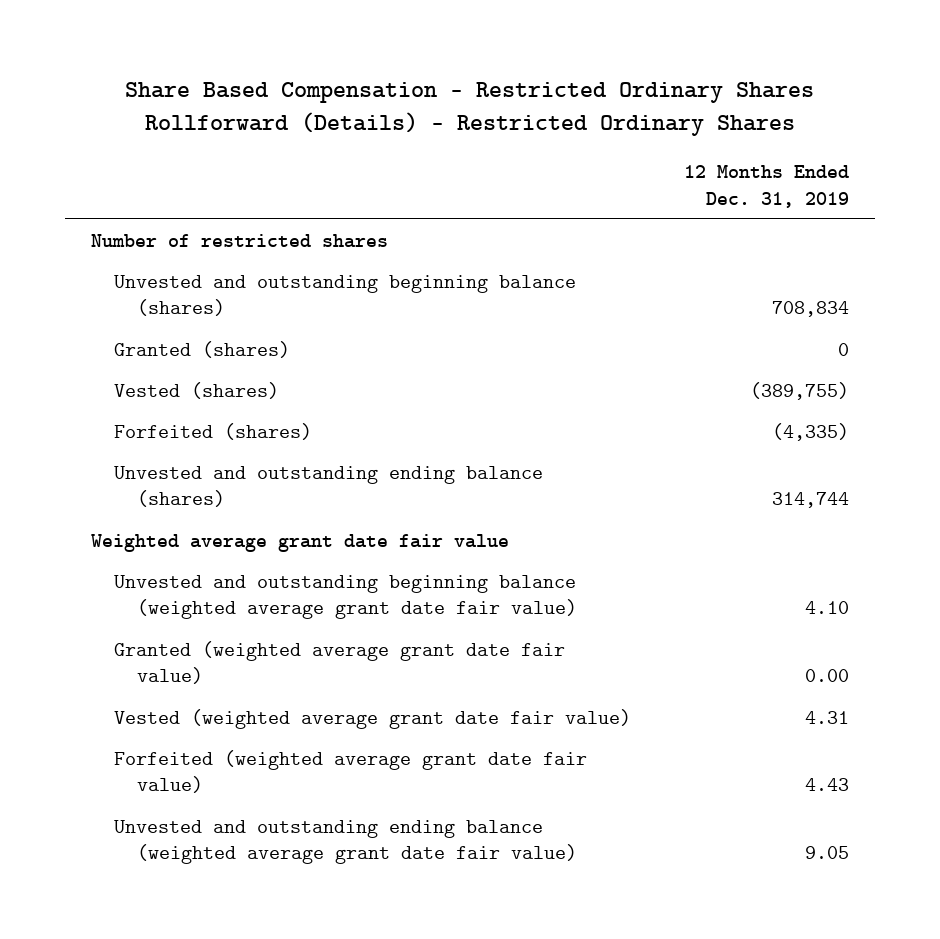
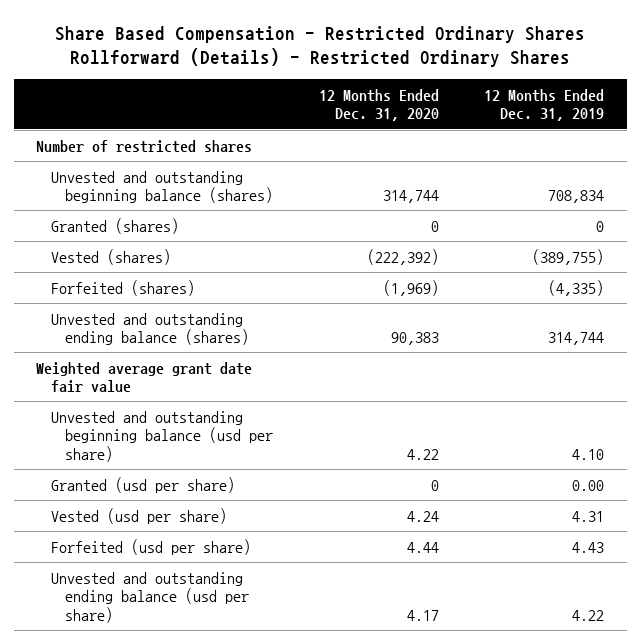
- | 12 Months Ended Dec. 31, 2019
+ | 12 Months Ended Dec. 31, 2020 | 12 Months Ended Dec. 31, 2019
- Unvested and outstanding beginning balance (weighted average grant date fair value) | 4.10
- Granted (weighted average grant date fair value) | 0.00
- Vested (weighted average grant date fair value) | 4.31
- Forfeited (weighted average grant date fair value) | 4.43
- Unvested and outstanding ending balance (weighted average grant date fair value) | 9.05
+ Unvested and outstanding beginning balance (usd per share) | 4.22 | 4.10
+ Granted (usd per share) | 0 | 0.00
+ Vested (usd per share) | 4.24 | 4.31
+ Forfeited (usd per share) | 4.44 | 4.43
+ Unvested and outstanding ending balance (usd per share) | 4.17 | 4.22

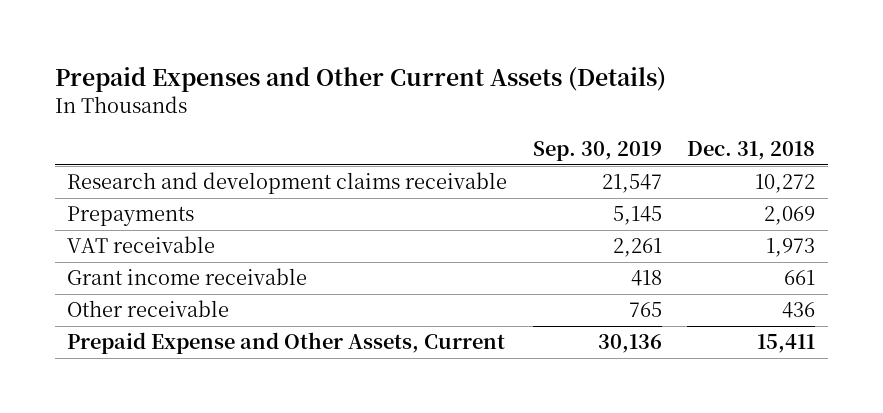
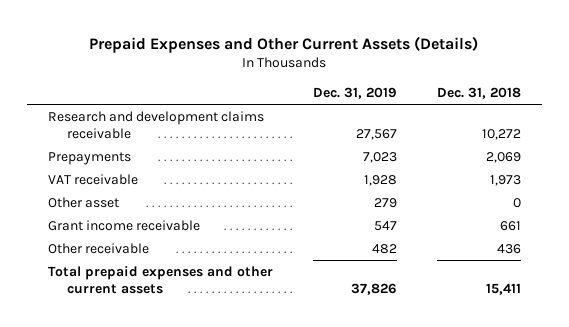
- | Sep. 30, 2019 | Dec. 31, 2018
+ | Dec. 31, 2019 | Dec. 31, 2018
+ Other asset | 279 | 0
- Prepaid Expense and Other Assets, Current | 30,136 | 15,411
+ Total prepaid expenses and other current assets | 37,826 | 15,411

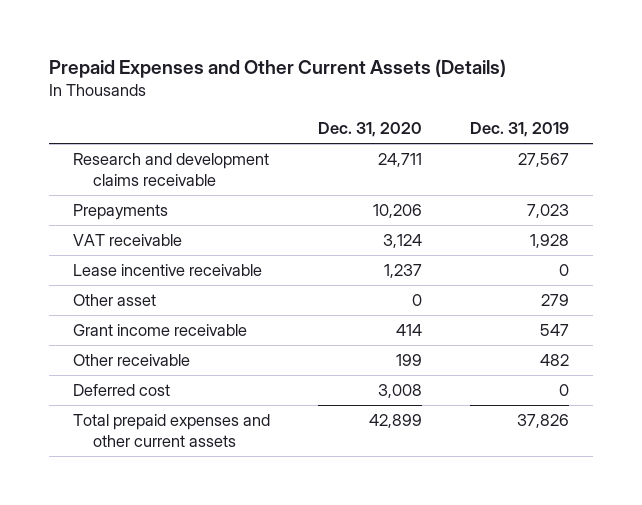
- | Dec. 31, 2019 | Dec. 31, 2018
+ | Dec. 31, 2020 | Dec. 31, 2019
+ Lease incentive receivable | 1,237 | 0
+ Deferred cost | 3,008 | 0

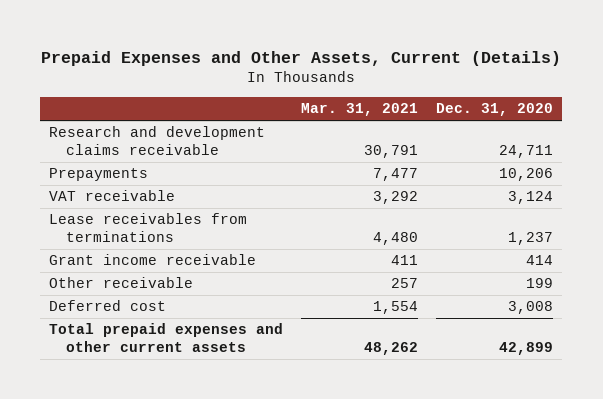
- Prepaid Expenses and Other Current Assets (Details)
+ Prepaid Expenses and Other Assets, Current (Details)
- | Dec. 31, 2020 | Dec. 31, 2019
+ | Mar. 31, 2021 | Dec. 31, 2020
- Lease incentive receivable | 1,237 | 0
- Other asset | 0 | 279
+ Lease receivables from terminations | 4,480 | 1,237

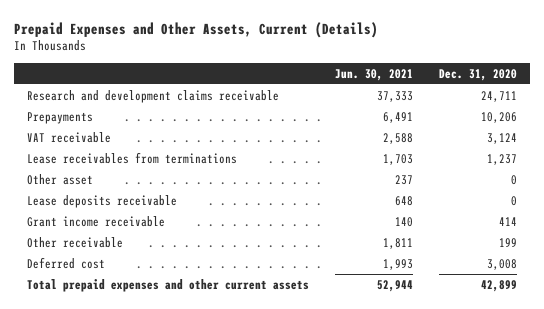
- | Mar. 31, 2021 | Dec. 31, 2020
+ | Jun. 30, 2021 | Dec. 31, 2020
+ Other asset | 237 | 0
+ Lease deposits receivable | 648 | 0

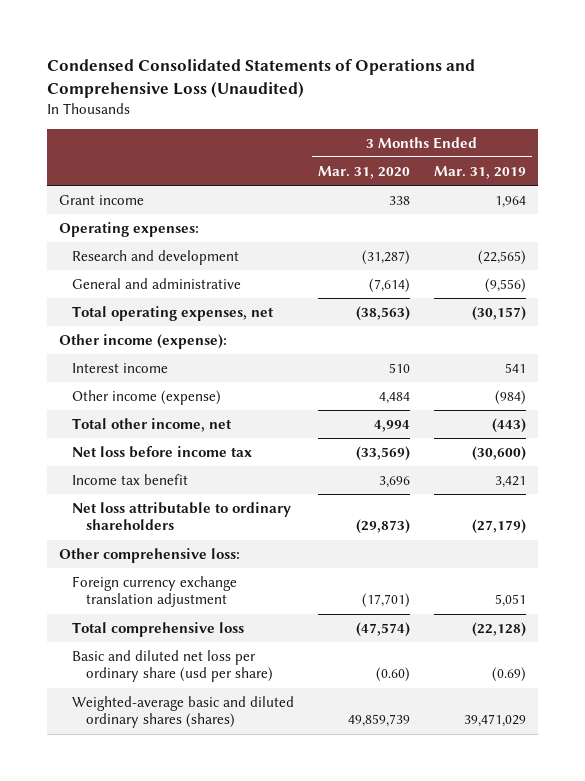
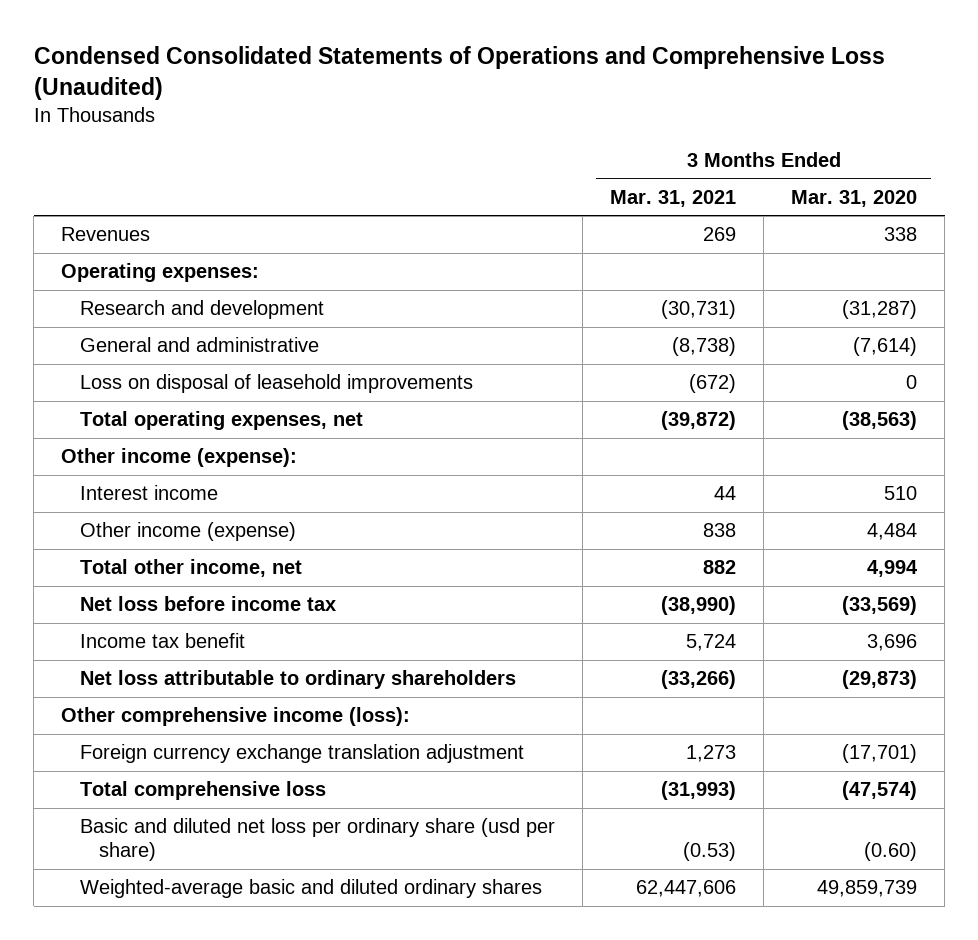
- | 3 Months Ended Mar. 31, 2020 | 3 Months Ended Mar. 31, 2019
+ | 3 Months Ended Mar. 31, 2021 | 3 Months Ended Mar. 31, 2020
- Grant income | 338 | 1,964
+ Revenues | 269 | 338
+ Loss on disposal of leasehold improvements | (672) | 0
- Other comprehensive loss:
+ Other comprehensive income (loss):
- Weighted-average basic and diluted ordinary shares (shares) | 49,859,739 | 39,471,029
+ Weighted-average basic and diluted ordinary shares | 62,447,606 | 49,859,739

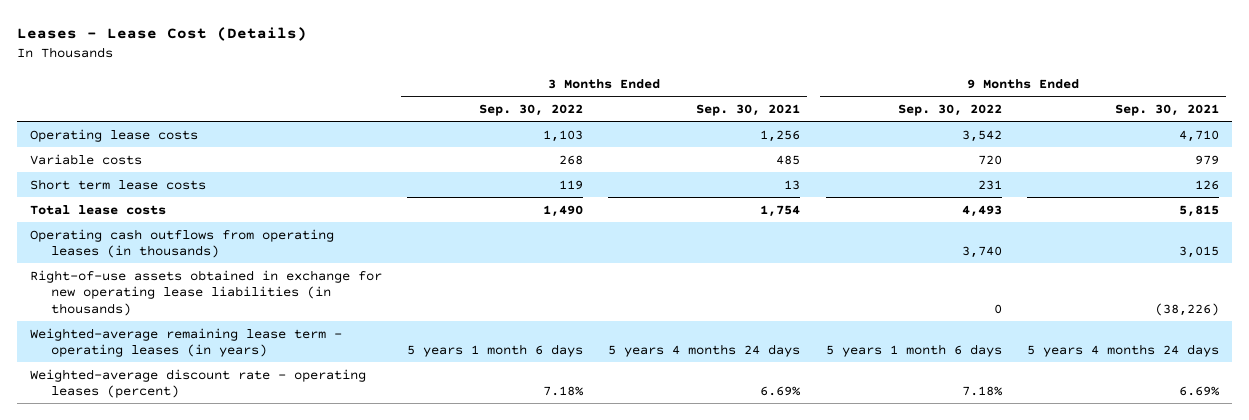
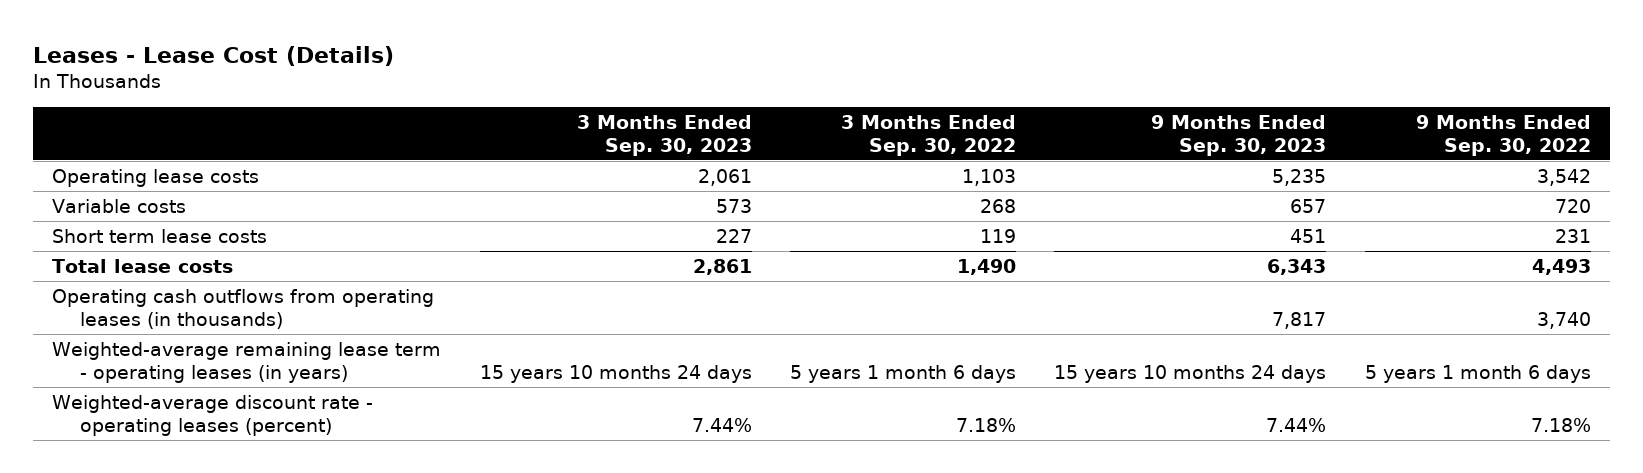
- | 3 Months Ended Sep. 30, 2022 | 3 Months Ended Sep. 30, 2021 | 9 Months Ended Sep. 30, 2022 | 9 Months Ended Sep. 30, 2021
+ | 3 Months Ended Sep. 30, 2023 | 3 Months Ended Sep. 30, 2022 | 9 Months Ended Sep. 30, 2023 | 9 Months Ended Sep. 30, 2022
- Right-of-use assets obtained in exchange for new operating lease liabilities (in thousands) | | | 0 | (38,226)

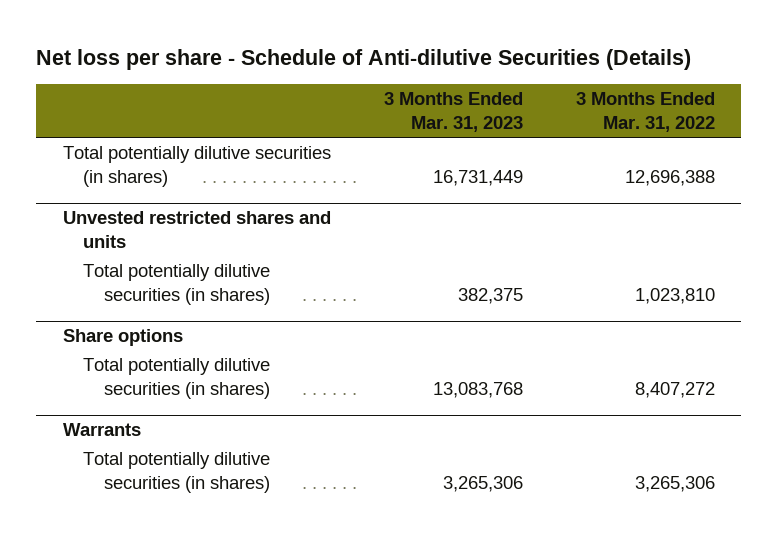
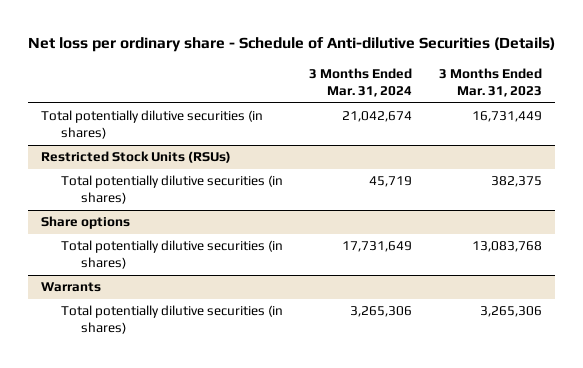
- Net loss per share - Schedule of Anti-dilutive Securities (Details)
+ Net loss per ordinary share - Schedule of Anti-dilutive Securities (Details)
- | 3 Months Ended Mar. 31, 2023 | 3 Months Ended Mar. 31, 2022
+ | 3 Months Ended Mar. 31, 2024 | 3 Months Ended Mar. 31, 2023
- Unvested restricted shares and units
+ Restricted Stock Units (RSUs)

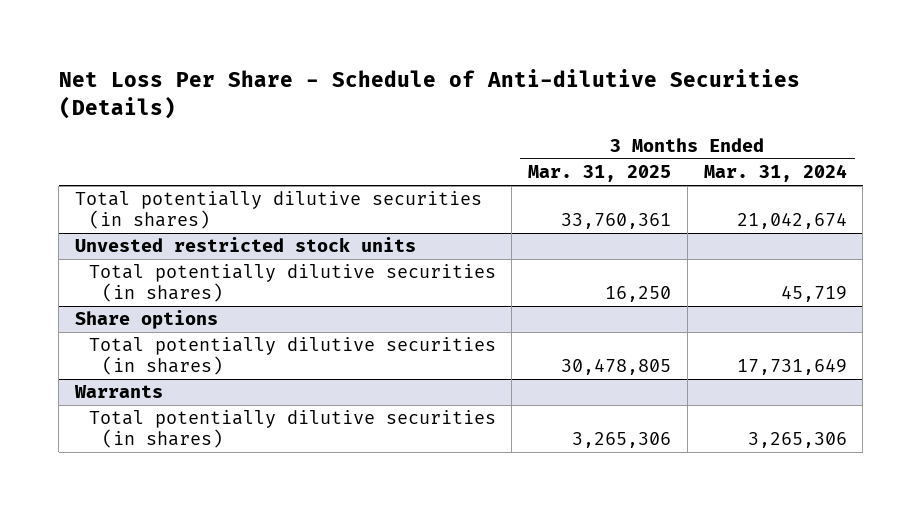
- Net loss per ordinary share - Schedule of Anti-dilutive Securities (Details)
+ Net Loss Per Share - Schedule of Anti-dilutive Securities (Details)
- | 3 Months Ended Mar. 31, 2024 | 3 Months Ended Mar. 31, 2023
+ | 3 Months Ended Mar. 31, 2025 | 3 Months Ended Mar. 31, 2024
- Restricted Stock Units (RSUs)
+ Unvested restricted stock units

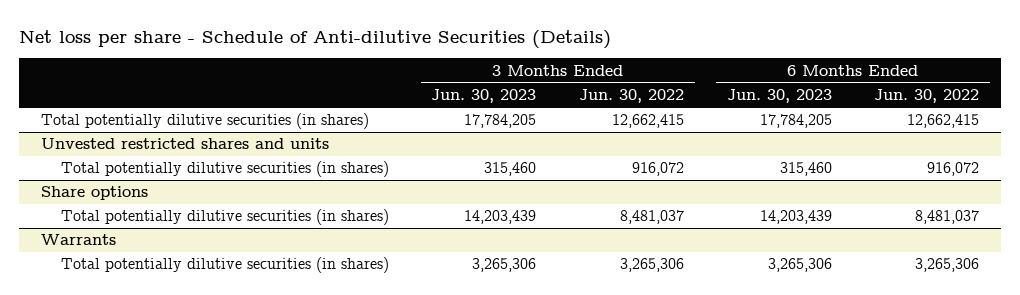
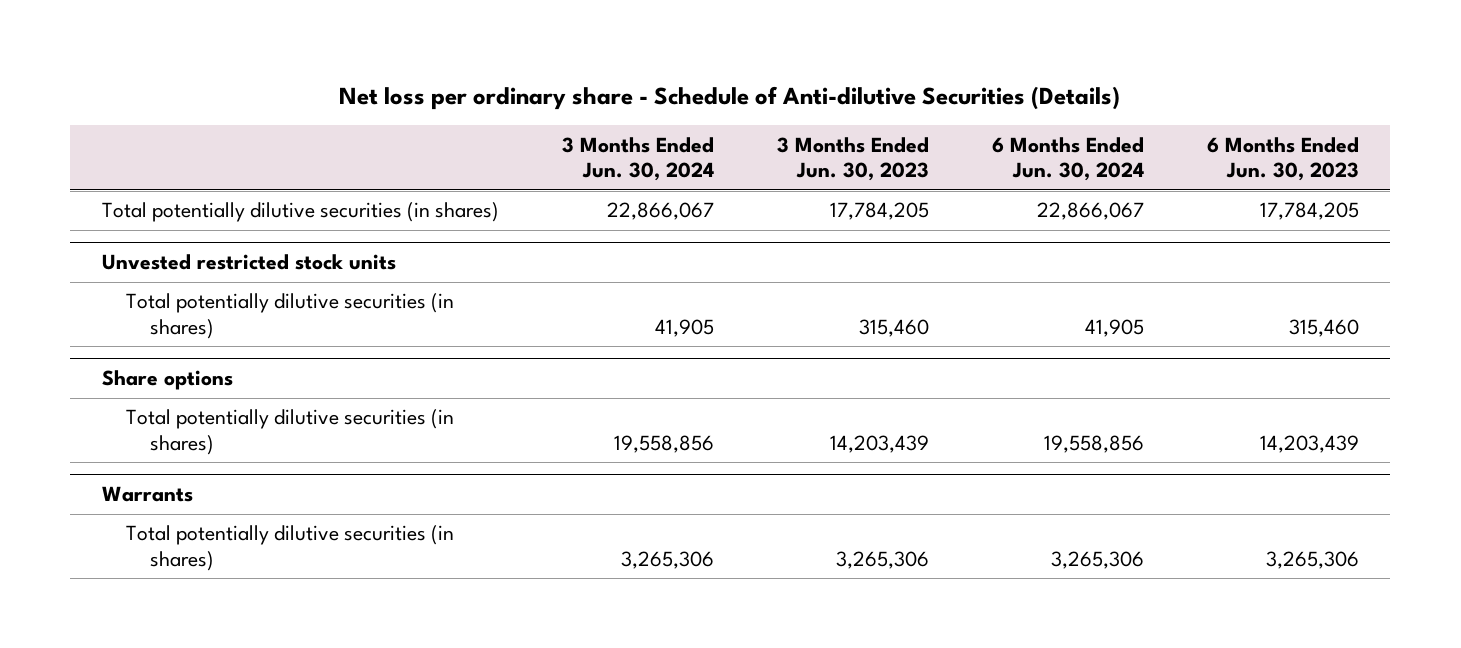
- Net loss per share - Schedule of Anti-dilutive Securities (Details)
+ Net loss per ordinary share - Schedule of Anti-dilutive Securities (Details)
- | 3 Months Ended Jun. 30, 2023 | 3 Months Ended Jun. 30, 2022 | 6 Months Ended Jun. 30, 2023 | 6 Months Ended Jun. 30, 2022
+ | 3 Months Ended Jun. 30, 2024 | 3 Months Ended Jun. 30, 2023 | 6 Months Ended Jun. 30, 2024 | 6 Months Ended Jun. 30, 2023
- Unvested restricted shares and units
+ Unvested restricted stock units

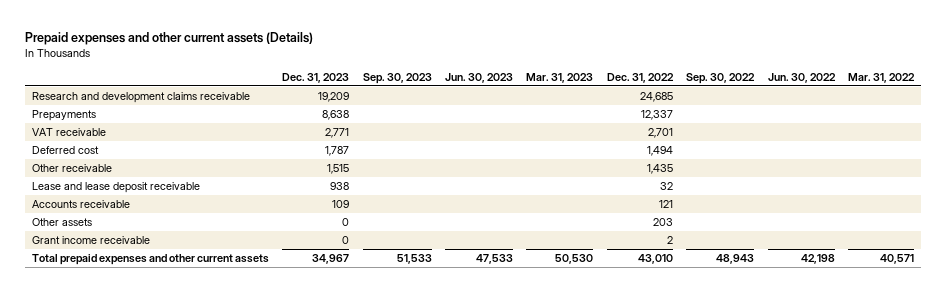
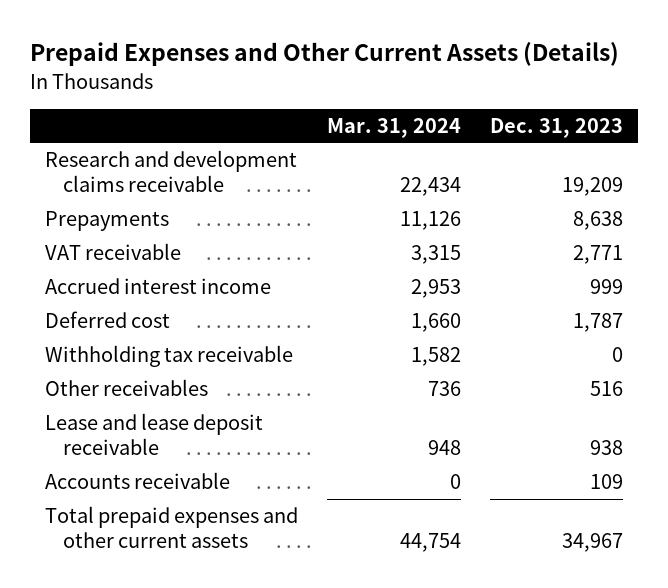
- Prepaid expenses and other current assets (Details)
+ Prepaid Expenses and Other Current Assets (Details)
- | Dec. 31, 2023 | Sep. 30, 2023 | Jun. 30, 2023 | Mar. 31, 2023 | Dec. 31, 2022 | Sep. 30, 2022 | Jun. 30, 2022 | Mar. 31, 2022
+ | Mar. 31, 2024 | Dec. 31, 2023
+ Accrued interest income | 2,953 | 999
- Other receivable | 1,515 | | | | 1,435 | | |
+ Withholding tax receivable | 1,582 | 0
+ Other receivables | 736 | 516
- Other assets | 0 | | | | 203 | | |
- Grant income receivable | 0 | | | | 2 | | |

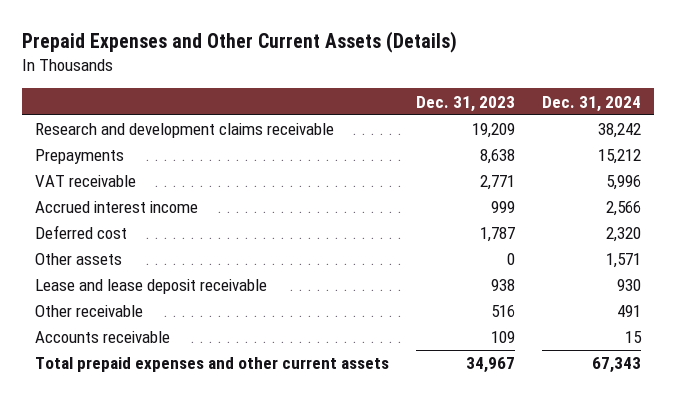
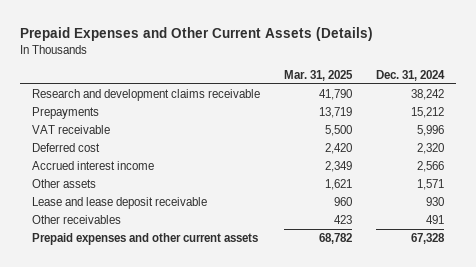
- | Dec. 31, 2023 | Dec. 31, 2024
+ | Mar. 31, 2025 | Dec. 31, 2024
moved down: Accrued interest income | 2,349 | 2,566
- Other receivable | 516 | 491
- Accounts receivable | 109 | 15
- Total prepaid expenses and other current assets | 34,967 | 67,343
+ Other receivables | 423 | 491
+ Prepaid expenses and other current assets | 68,782 | 67,328

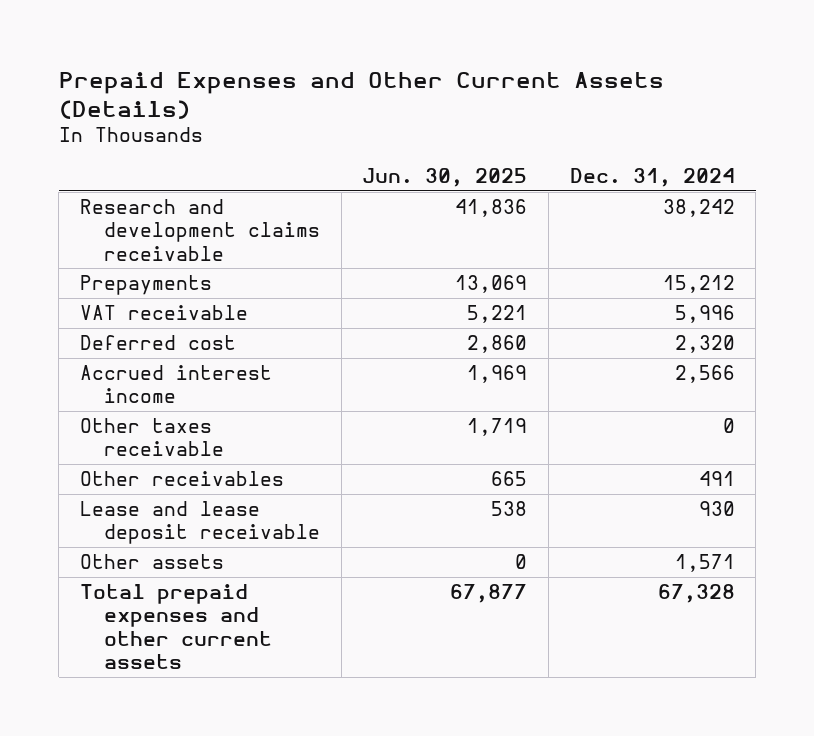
- | Mar. 31, 2025 | Dec. 31, 2024
+ | Jun. 30, 2025 | Dec. 31, 2024
+ Other taxes receivable | 1,719 | 0
- Prepaid expenses and other current assets | 68,782 | 67,328
moved down: Lease and lease deposit receivable | 538 | 930
moved down: Other assets | 0 | 1,571
+ Total prepaid expenses and other current assets | 67,877 | 67,328

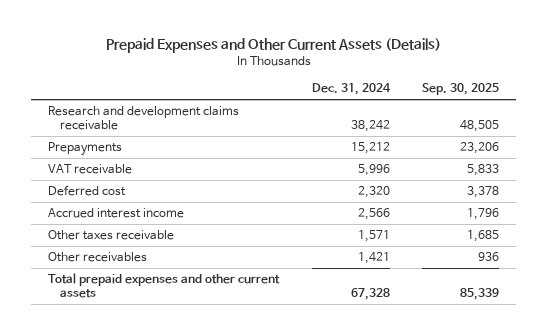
- | Jun. 30, 2025 | Dec. 31, 2024
+ | Dec. 31, 2024 | Sep. 30, 2025
- Other taxes receivable | 1,719 | 0
- Other receivables | 665 | 491
- Lease and lease deposit receivable | 538 | 930
- Other assets | 0 | 1,571
+ Other taxes receivable | 1,571 | 1,685
+ Other receivables | 1,421 | 936

